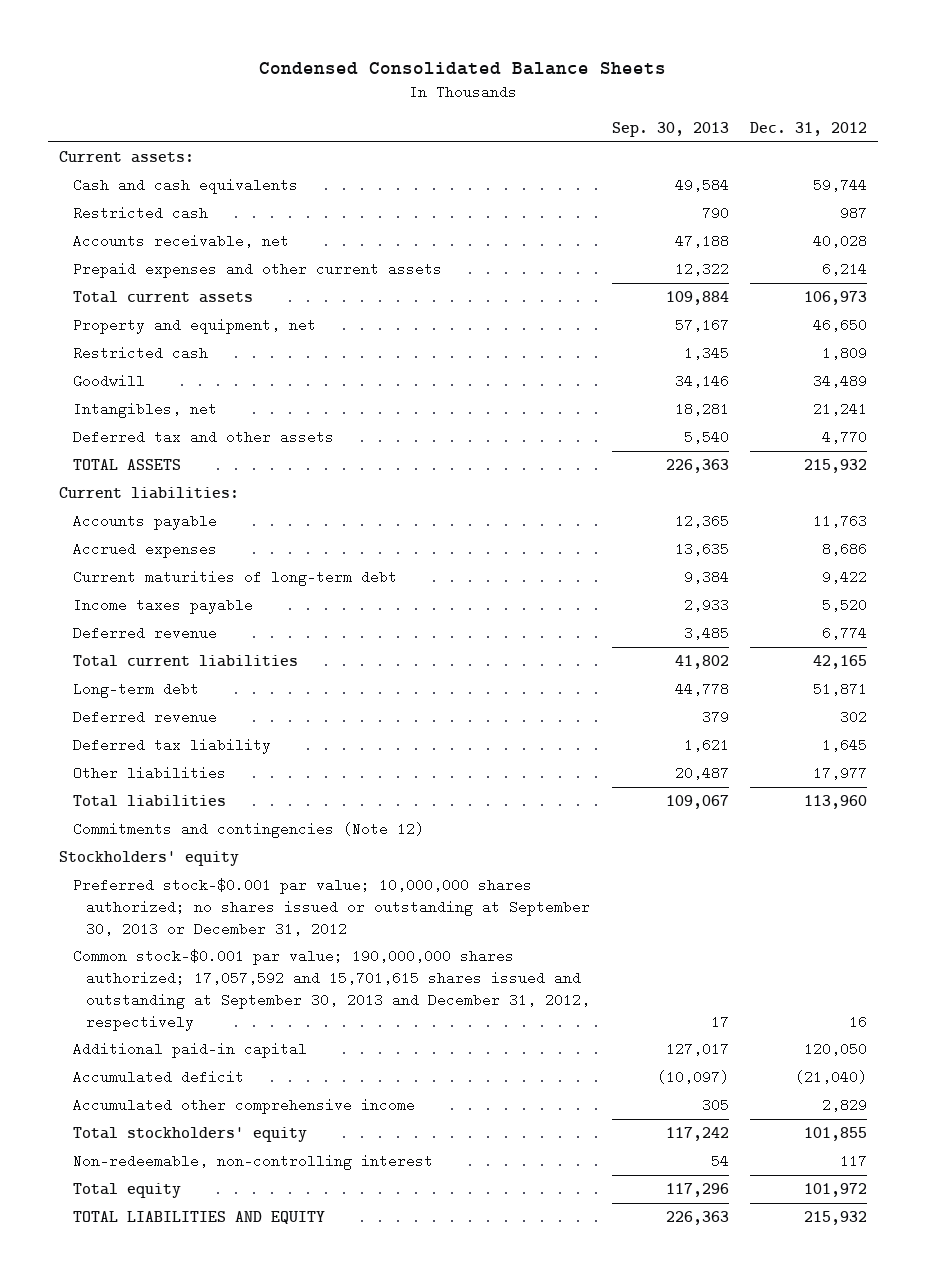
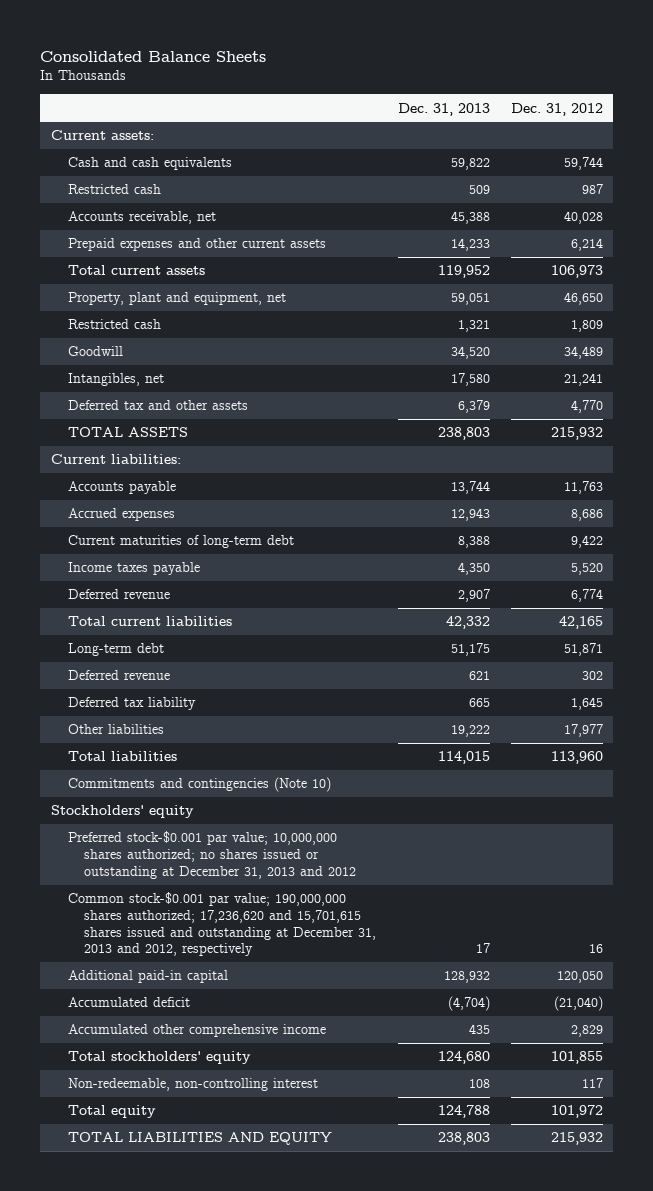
- Condensed Consolidated Balance Sheets
+ Consolidated Balance Sheets
- | Sep. 30, 2013 | Dec. 31, 2012
+ | Dec. 31, 2013 | Dec. 31, 2012
- Property and equipment, net | 57,167 | 46,650
+ Property, plant and equipment, net | 59,051 | 46,650
- Commitments and contingencies (Note 12)
+ Commitments and contingencies (Note 10)
- Preferred stock-$0.001 par value; 10,000,000 shares authorized; no shares issued or outstanding at September 30, 2013 or December 31, 2012
- Common stock-$0.001 par value; 190,000,000 shares authorized; 17,057,592 and 15,701,615 shares issued and outstanding at September 30, 2013 and December 31, 2012, respectively | 17 | 16
+ Preferred stock-$0.001 par value; 10,000,000 shares authorized; no shares issued or outstanding at December 31, 2013 and 2012
+ Common stock-$0.001 par value; 190,000,000 shares authorized; 17,236,620 and 15,701,615 shares issued and outstanding at December 31, 2013 and 2012, respectively | 17 | 16

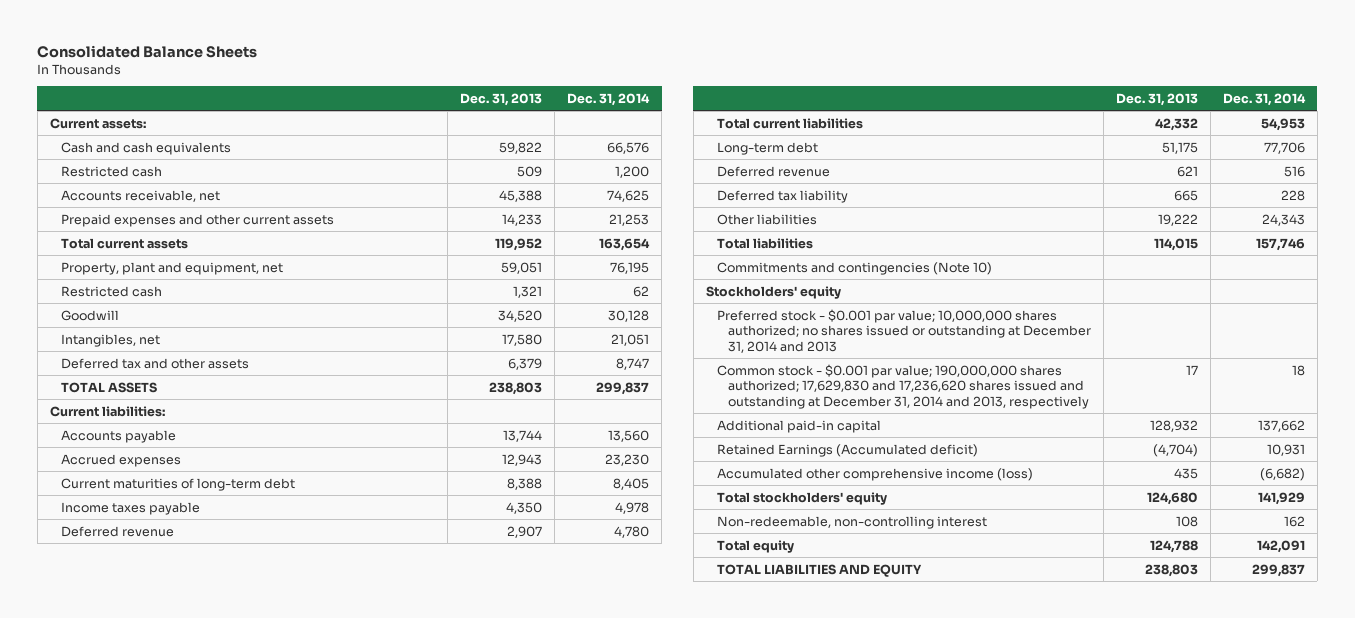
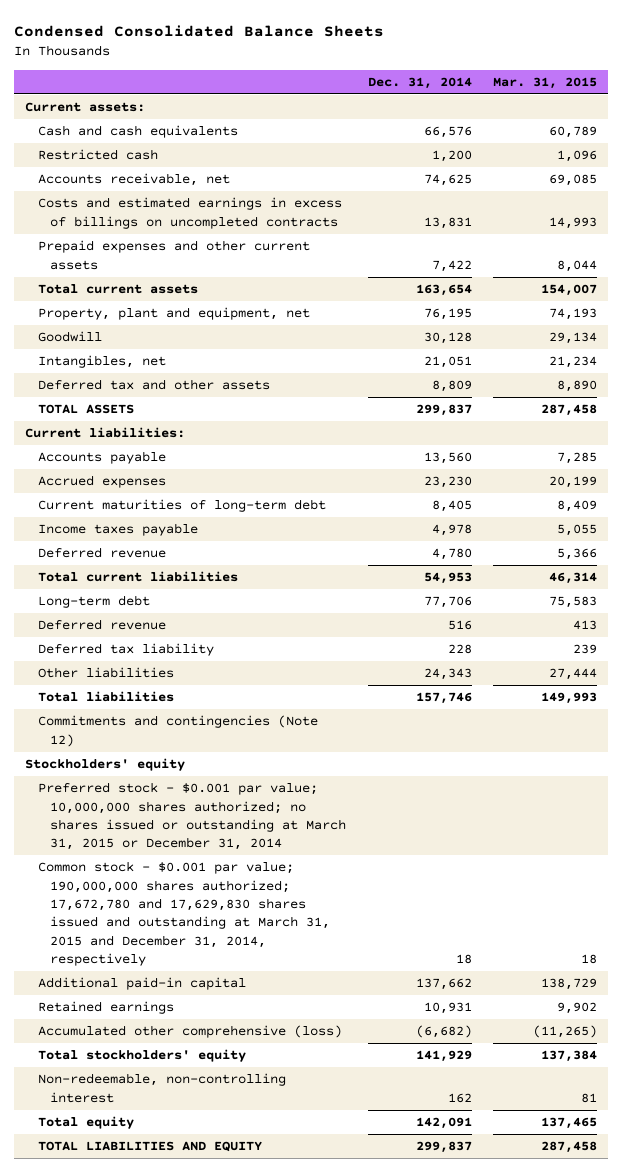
- Consolidated Balance Sheets
+ Condensed Consolidated Balance Sheets
- | Dec. 31, 2013 | Dec. 31, 2014
+ | Dec. 31, 2014 | Mar. 31, 2015
- Prepaid expenses and other current assets | 14,233 | 21,253
+ Costs and estimated earnings in excess of billings on uncompleted contracts | 13,831 | 14,993
+ Prepaid expenses and other current assets | 7,422 | 8,044
- Restricted cash | 1,321 | 62
- Deferred tax and other assets | 6,379 | 8,747
+ Deferred tax and other assets | 8,809 | 8,890
- Commitments and contingencies (Note 10)
+ Commitments and contingencies (Note 12)
- Preferred stock - $0.001 par value; 10,000,000 shares authorized; no shares issued or outstanding at December 31, 2014 and 2013
- Common stock - $0.001 par value; 190,000,000 shares authorized; 17,629,830 and 17,236,620 shares issued and outstanding at December 31, 2014 and 2013, respectively | 17 | 18
+ Preferred stock - $0.001 par value; 10,000,000 shares authorized; no shares issued or outstanding at March 31, 2015 or December 31, 2014
+ Common stock - $0.001 par value; 190,000,000 shares authorized; 17,672,780 and 17,629,830 shares issued and outstanding at March 31, 2015 and December 31, 2014, respectively | 18 | 18
- Retained Earnings (Accumulated deficit) | (4,704) | 10,931
- Accumulated other comprehensive income (loss) | 435 | (6,682)
+ Retained earnings | 10,931 | 9,902
+ Accumulated other comprehensive (loss) | (6,682) | (11,265)

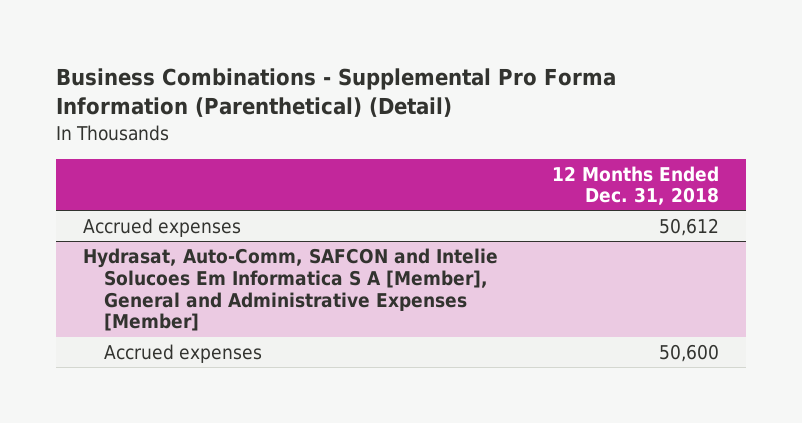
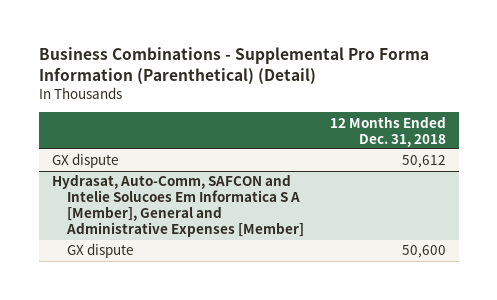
- Accrued expenses | 50,612
+ GX dispute | 50,612
@ Hydrasat, Auto-Comm, SAFCON and Intelie Solucoes Em Informatica S A [Member], General and Administrative Expenses [Member]
- Accrued expenses | 50,600
+ GX dispute | 50,600

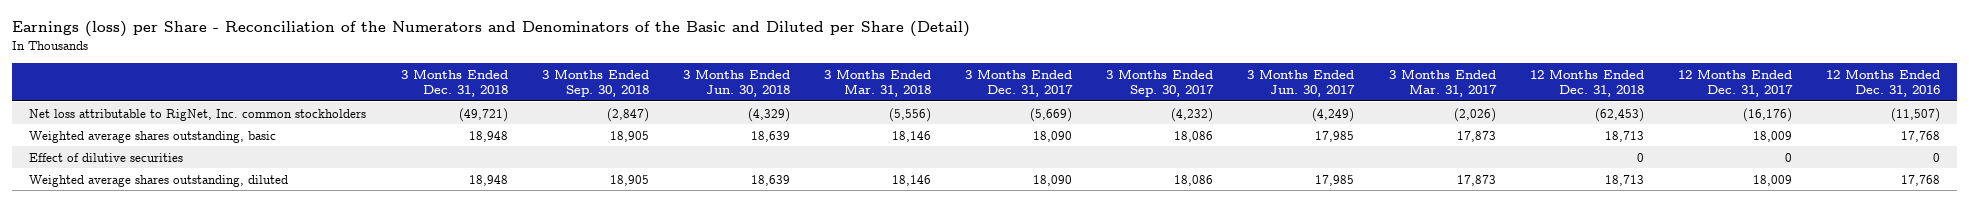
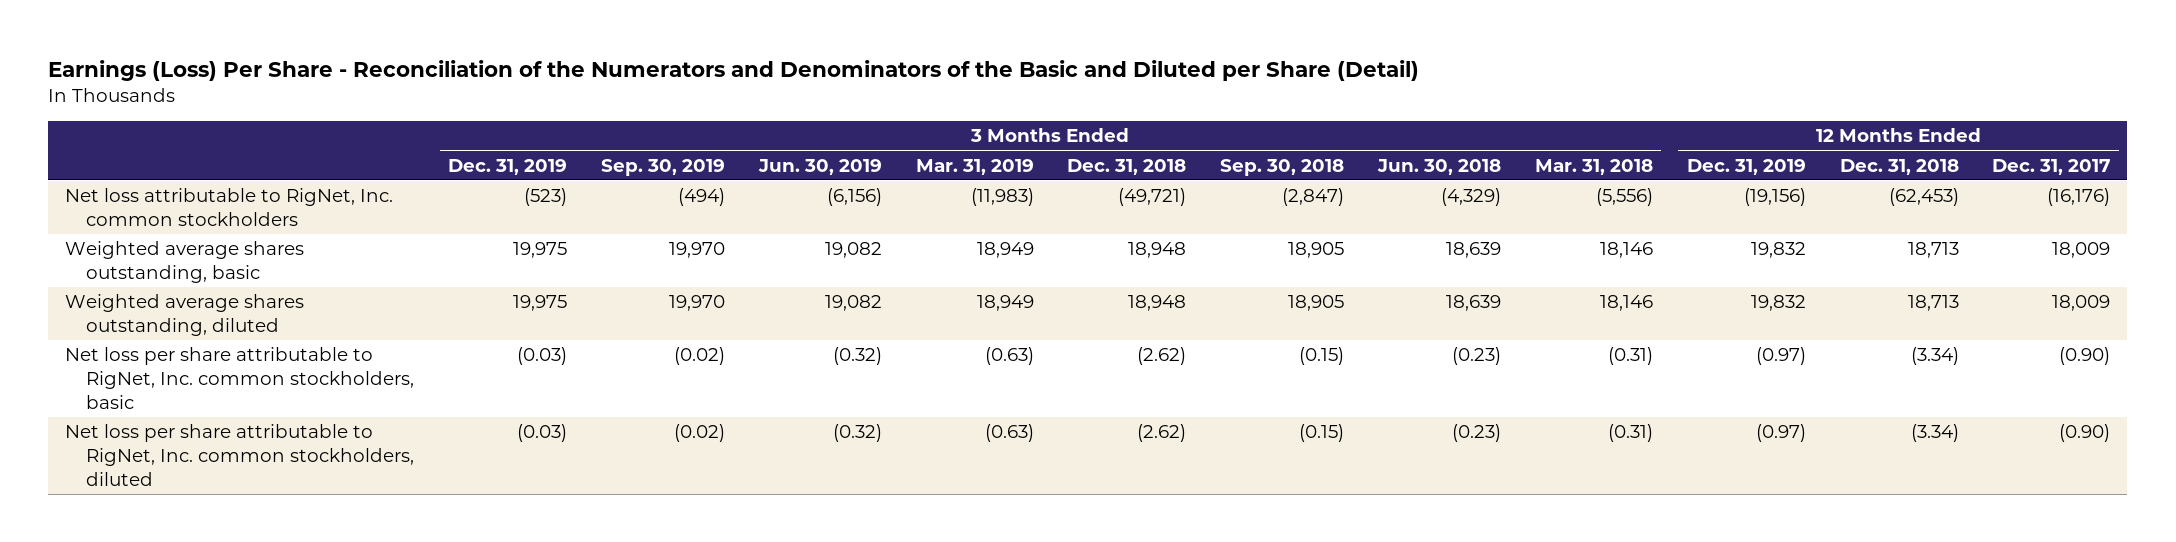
- Earnings (loss) per Share - Reconciliation of the Numerators and Denominators of the Basic and Diluted per Share (Detail)
+ Earnings (Loss) Per Share - Reconciliation of the Numerators and Denominators of the Basic and Diluted per Share (Detail)
- | 3 Months Ended Dec. 31, 2018 | 3 Months Ended Sep. 30, 2018 | 3 Months Ended Jun. 30, 2018 | 3 Months Ended Mar. 31, 2018 | 3 Months Ended Dec. 31, 2017 | 3 Months Ended Sep. 30, 2017 | 3 Months Ended Jun. 30, 2017 | 3 Months Ended Mar. 31, 2017 | 12 Months Ended Dec. 31, 2018 | 12 Months Ended Dec. 31, 2017 | 12 Months Ended Dec. 31, 2016
+ | 3 Months Ended Dec. 31, 2019 | 3 Months Ended Sep. 30, 2019 | 3 Months Ended Jun. 30, 2019 | 3 Months Ended Mar. 31, 2019 | 3 Months Ended Dec. 31, 2018 | 3 Months Ended Sep. 30, 2018 | 3 Months Ended Jun. 30, 2018 | 3 Months Ended Mar. 31, 2018 | 12 Months Ended Dec. 31, 2019 | 12 Months Ended Dec. 31, 2018 | 12 Months Ended Dec. 31, 2017
- Effect of dilutive securities | | | | | | | | | 0 | 0 | 0
+ Net loss per share attributable to RigNet, Inc. common stockholders, basic | (0.03) | (0.02) | (0.32) | (0.63) | (2.62) | (0.15) | (0.23) | (0.31) | (0.97) | (3.34) | (0.90)
+ Net loss per share attributable to RigNet, Inc. common stockholders, diluted | (0.03) | (0.02) | (0.32) | (0.63) | (2.62) | (0.15) | (0.23) | (0.31) | (0.97) | (3.34) | (0.90)

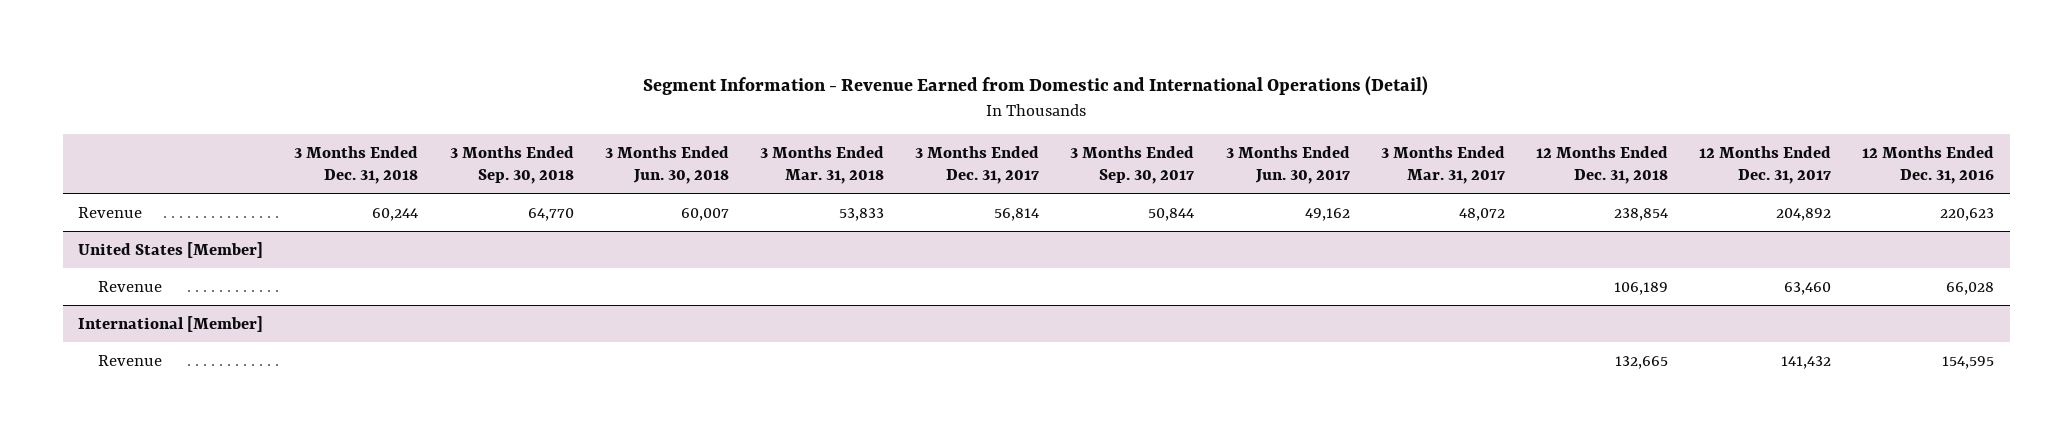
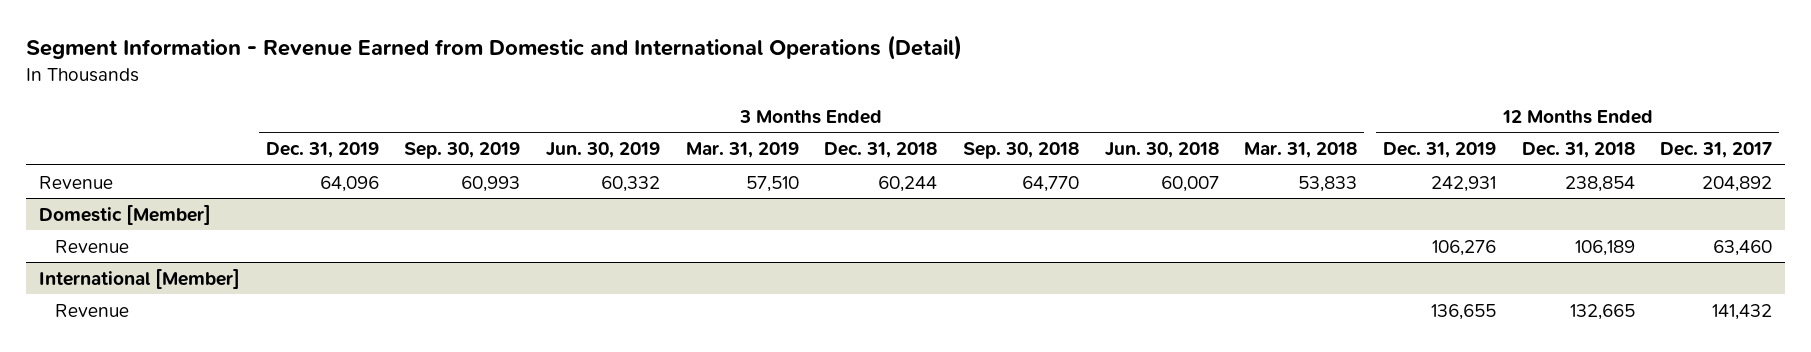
- | 3 Months Ended Dec. 31, 2018 | 3 Months Ended Sep. 30, 2018 | 3 Months Ended Jun. 30, 2018 | 3 Months Ended Mar. 31, 2018 | 3 Months Ended Dec. 31, 2017 | 3 Months Ended Sep. 30, 2017 | 3 Months Ended Jun. 30, 2017 | 3 Months Ended Mar. 31, 2017 | 12 Months Ended Dec. 31, 2018 | 12 Months Ended Dec. 31, 2017 | 12 Months Ended Dec. 31, 2016
+ | 3 Months Ended Dec. 31, 2019 | 3 Months Ended Sep. 30, 2019 | 3 Months Ended Jun. 30, 2019 | 3 Months Ended Mar. 31, 2019 | 3 Months Ended Dec. 31, 2018 | 3 Months Ended Sep. 30, 2018 | 3 Months Ended Jun. 30, 2018 | 3 Months Ended Mar. 31, 2018 | 12 Months Ended Dec. 31, 2019 | 12 Months Ended Dec. 31, 2018 | 12 Months Ended Dec. 31, 2017
- United States [Member]
+ Domestic [Member]

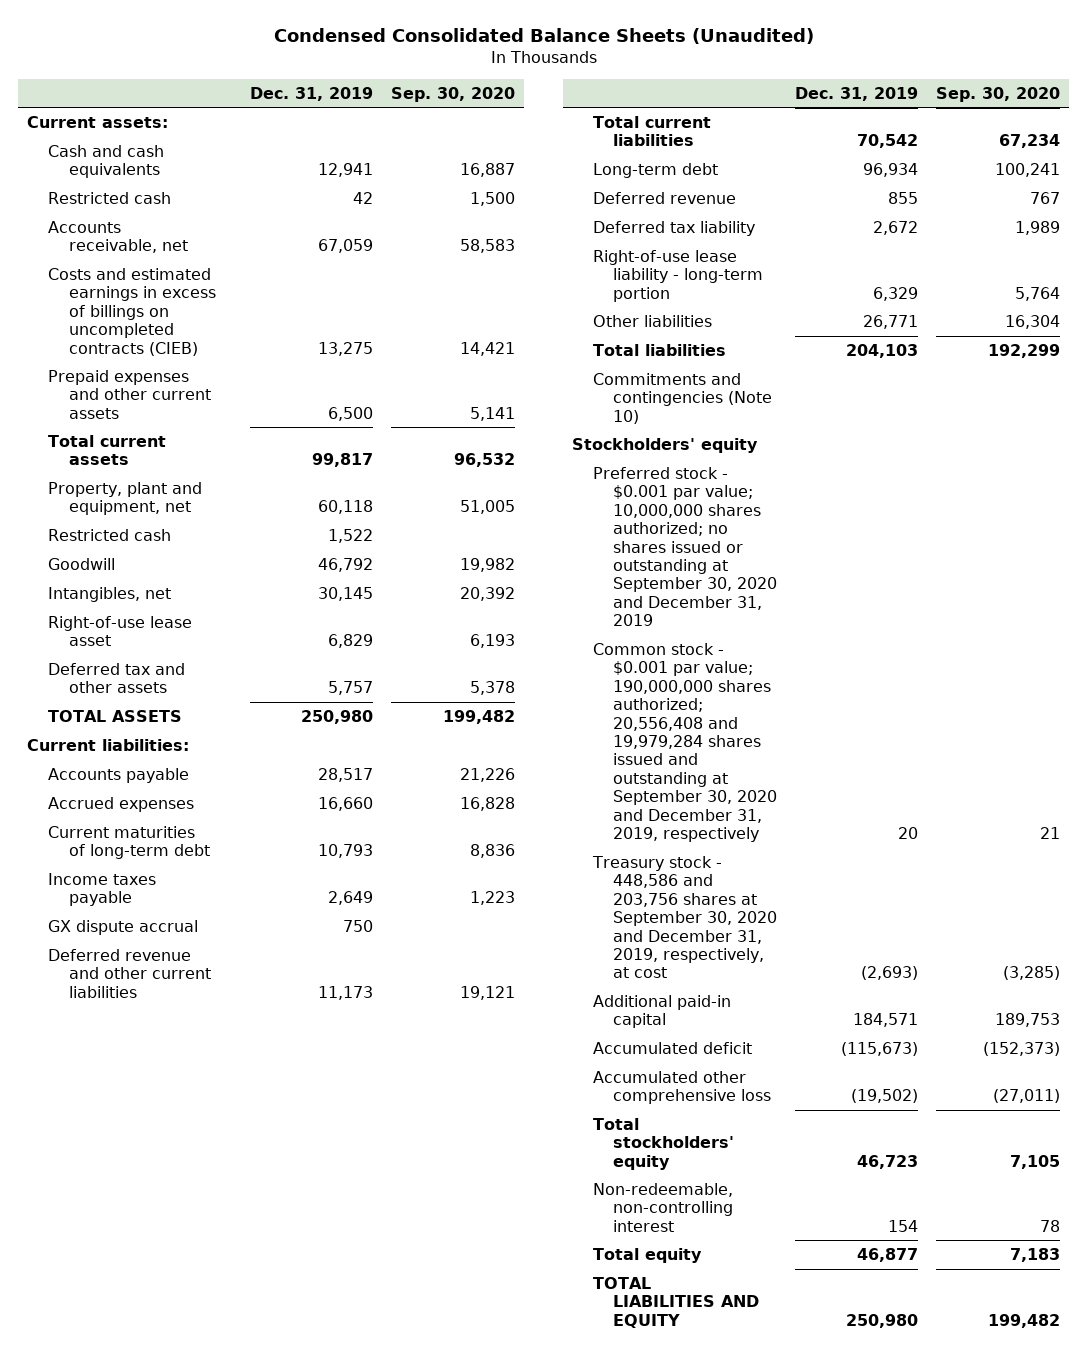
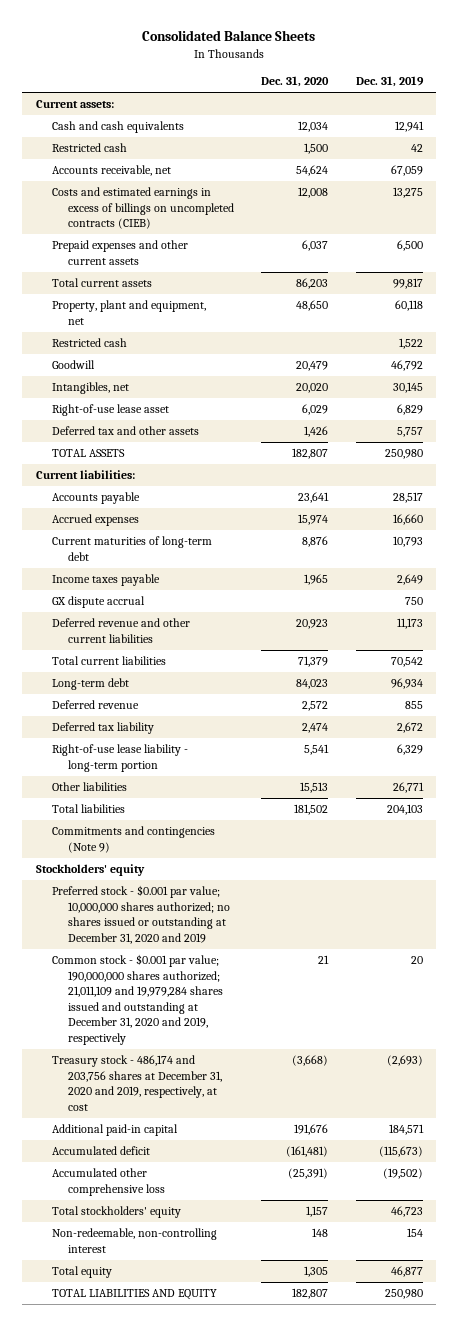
- Condensed Consolidated Balance Sheets (Unaudited)
+ Consolidated Balance Sheets
- | Dec. 31, 2019 | Sep. 30, 2020
+ | Dec. 31, 2020 | Dec. 31, 2019
- Commitments and contingencies (Note 10)
+ Commitments and contingencies (Note 9)
- Preferred stock - $0.001 par value; 10,000,000 shares authorized; no shares issued or outstanding at September 30, 2020 and December 31, 2019
- Common stock - $0.001 par value; 190,000,000 shares authorized; 20,556,408 and 19,979,284 shares issued and outstanding at September 30, 2020 and December 31, 2019, respectively | 20 | 21
- Treasury stock - 448,586 and 203,756 shares at September 30, 2020 and December 31, 2019, respectively, at cost | (2,693) | (3,285)
+ Preferred stock - $0.001 par value; 10,000,000 shares authorized; no shares issued or outstanding at December 31, 2020 and 2019
+ Common stock - $0.001 par value; 190,000,000 shares authorized; 21,011,109 and 19,979,284 shares issued and outstanding at December 31, 2020 and 2019, respectively | 21 | 20
+ Treasury stock - 486,174 and 203,756 shares at December 31, 2020 and 2019, respectively, at cost | (3,668) | (2,693)

